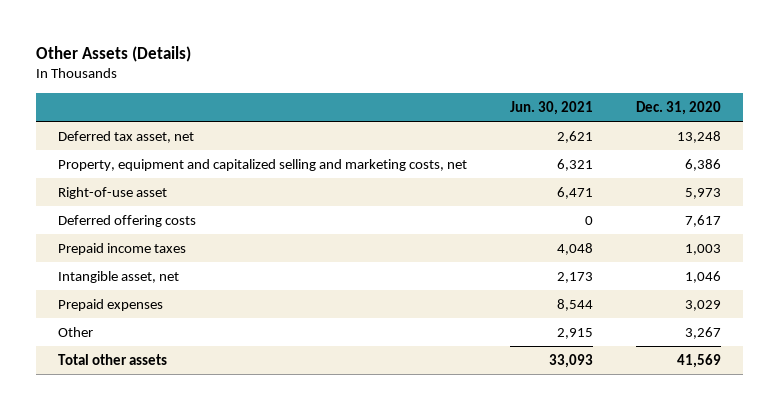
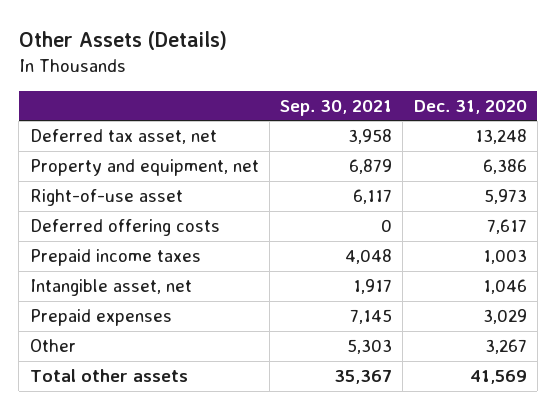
- | Jun. 30, 2021 | Dec. 31, 2020
+ | Sep. 30, 2021 | Dec. 31, 2020
- Property, equipment and capitalized selling and marketing costs, net | 6,321 | 6,386
+ Property and equipment, net | 6,879 | 6,386

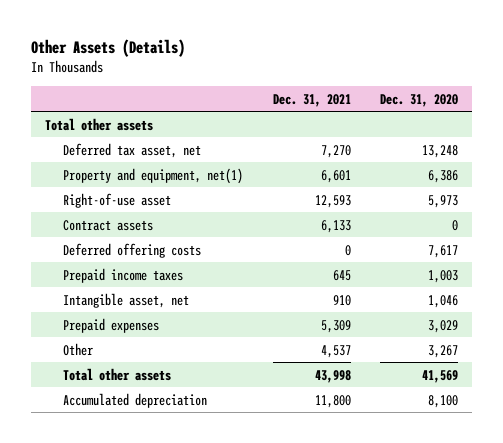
- | Sep. 30, 2021 | Dec. 31, 2020
+ | Dec. 31, 2021 | Dec. 31, 2020
+ Total other assets
- Property and equipment, net | 6,879 | 6,386
+ Property and equipment, net(1) | 6,601 | 6,386
+ Contract assets | 6,133 | 0
+ Accumulated depreciation | 11,800 | 8,100

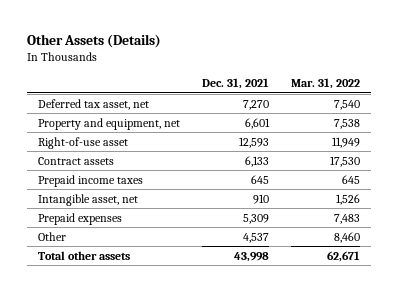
- | Dec. 31, 2021 | Dec. 31, 2020
+ | Dec. 31, 2021 | Mar. 31, 2022
- Total other assets
- Property and equipment, net(1) | 6,601 | 6,386
+ Property and equipment, net | 6,601 | 7,538
- Deferred offering costs | 0 | 7,617
- Accumulated depreciation | 11,800 | 8,100

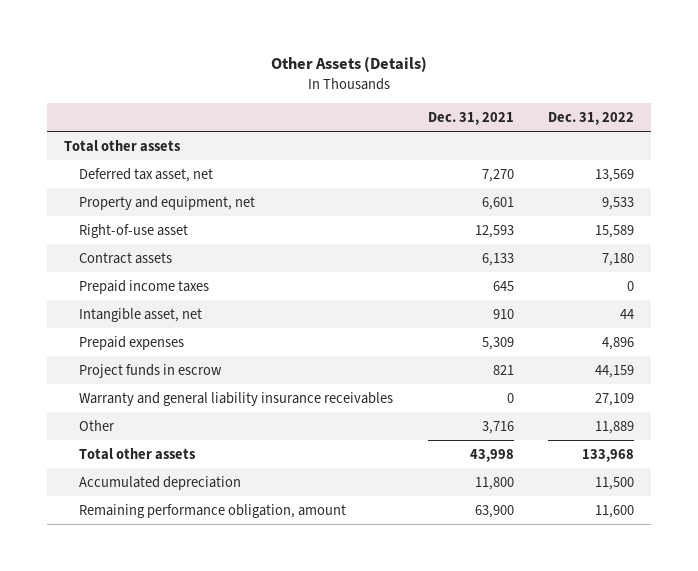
- | Dec. 31, 2021 | Mar. 31, 2022
+ | Dec. 31, 2021 | Dec. 31, 2022
+ Total other assets
- Other | 4,537 | 8,460
+ Project funds in escrow | 821 | 44,159
+ Warranty and general liability insurance receivables | 0 | 27,109
+ Other | 3,716 | 11,889
+ Accumulated depreciation | 11,800 | 11,500
+ Remaining performance obligation, amount | 63,900 | 11,600

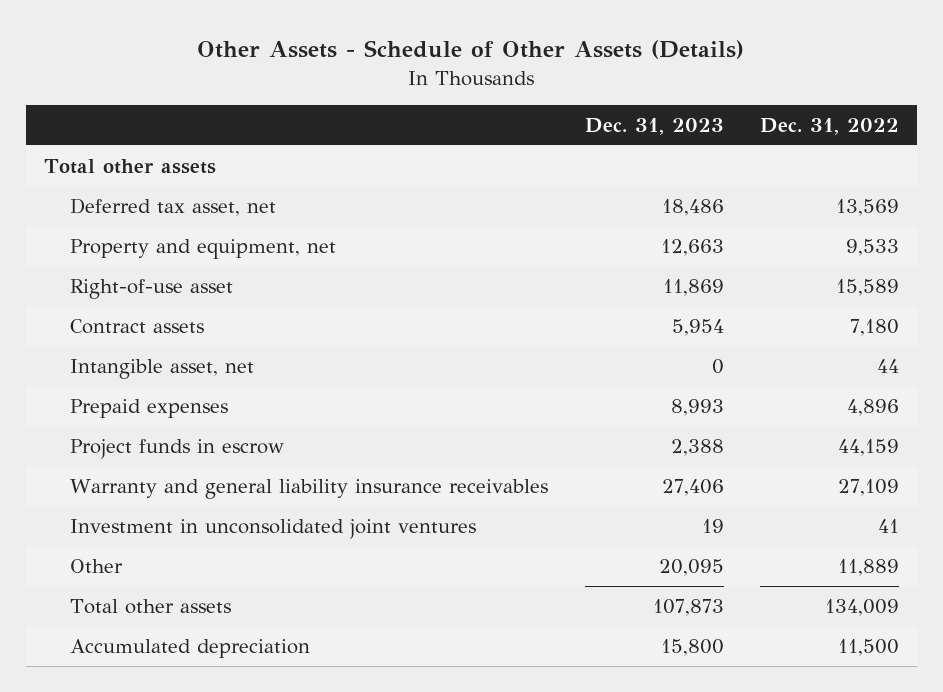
- Other Assets (Details)
+ Other Assets - Schedule of Other Assets (Details)
- | Dec. 31, 2021 | Dec. 31, 2022
+ | Dec. 31, 2023 | Dec. 31, 2022
- Prepaid income taxes | 645 | 0
+ Investment in unconsolidated joint ventures | 19 | 41
- Total other assets | 43,998 | 133,968
+ Total other assets | 107,873 | 134,009
- Remaining performance obligation, amount | 63,900 | 11,600

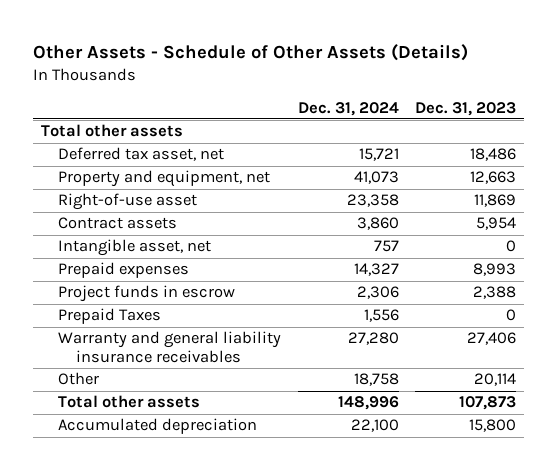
- | Dec. 31, 2023 | Dec. 31, 2022
+ | Dec. 31, 2024 | Dec. 31, 2023
+ Prepaid Taxes | 1,556 | 0
- Investment in unconsolidated joint ventures | 19 | 41
- Other | 20,095 | 11,889
+ Other | 18,758 | 20,114

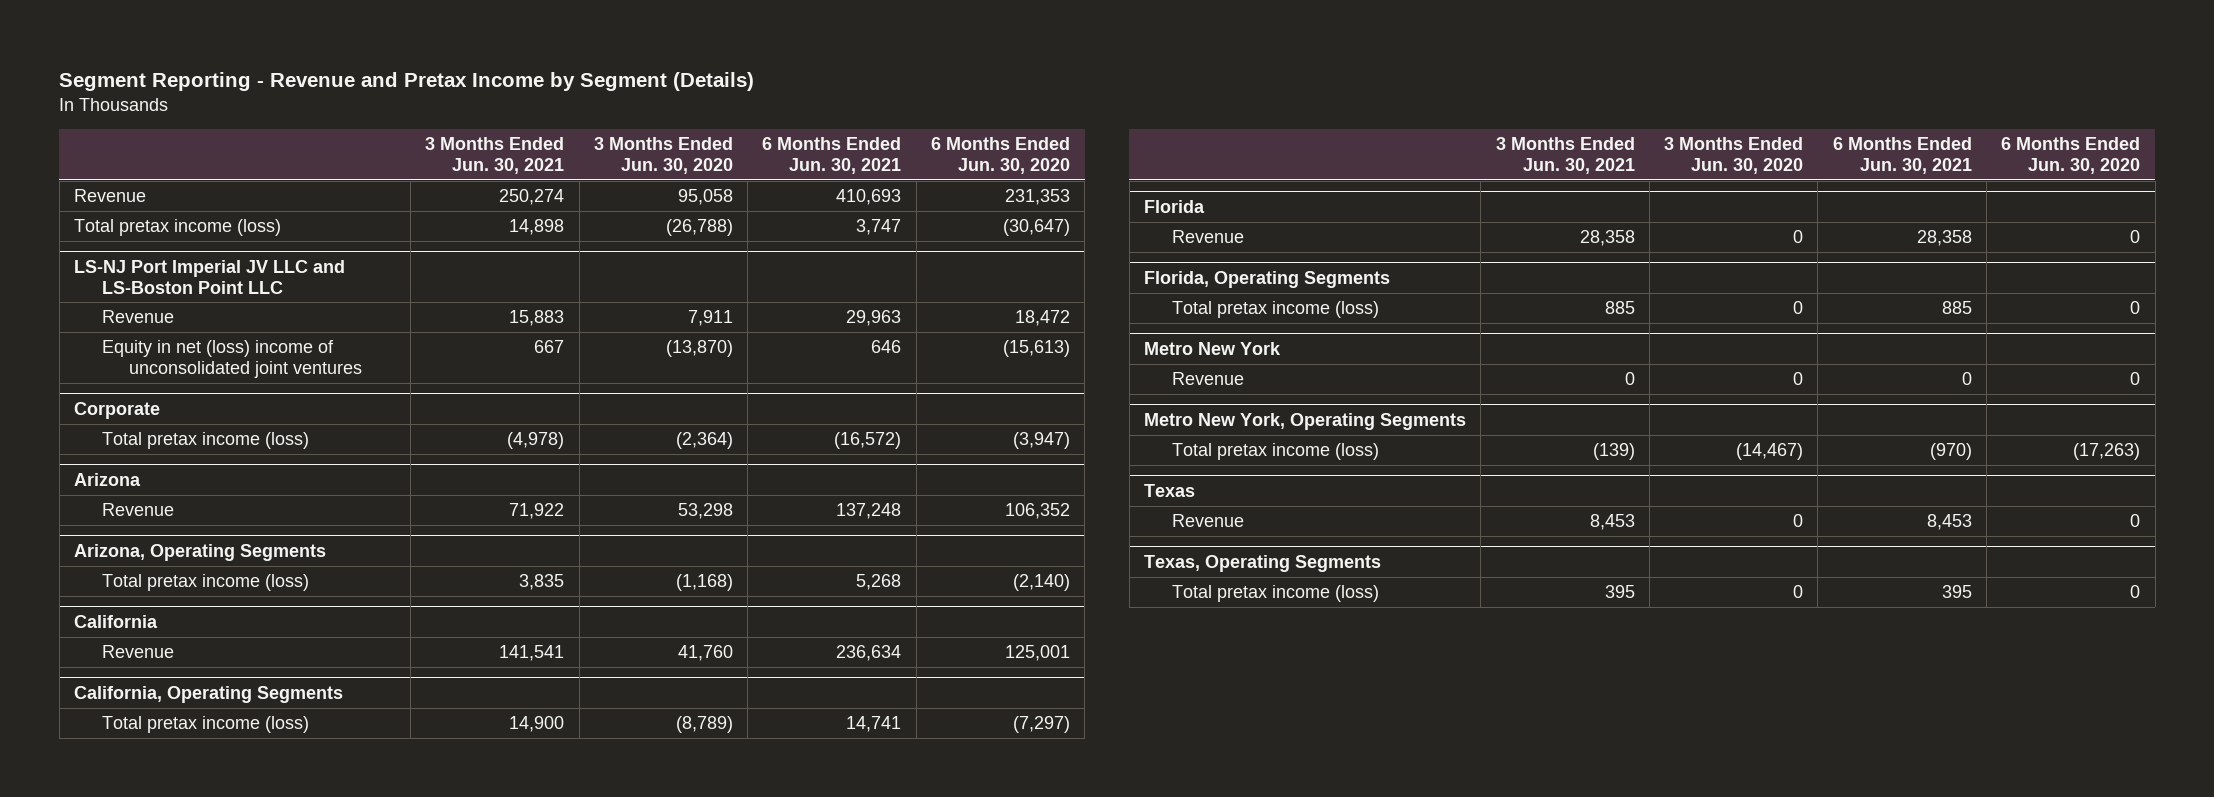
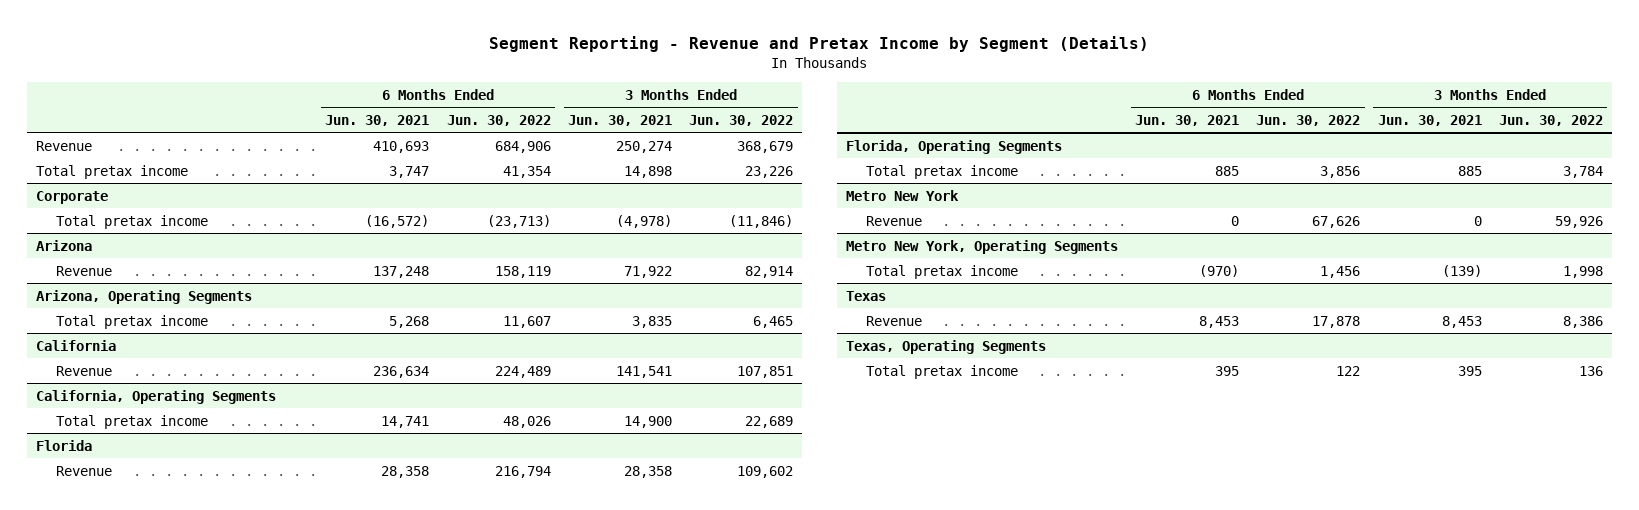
- | 3 Months Ended Jun. 30, 2021 | 3 Months Ended Jun. 30, 2020 | 6 Months Ended Jun. 30, 2021 | 6 Months Ended Jun. 30, 2020
+ | 6 Months Ended Jun. 30, 2021 | 6 Months Ended Jun. 30, 2022 | 3 Months Ended Jun. 30, 2021 | 3 Months Ended Jun. 30, 2022
- Total pretax income (loss) | 14,898 | (26,788) | 3,747 | (30,647)
- LS-NJ Port Imperial JV LLC and LS-Boston Point LLC
- Revenue | 15,883 | 7,911 | 29,963 | 18,472
- Equity in net (loss) income of unconsolidated joint ventures | 667 | (13,870) | 646 | (15,613)
+ Total pretax income | 3,747 | 41,354 | 14,898 | 23,226
@ Corporate
- Total pretax income (loss) | (4,978) | (2,364) | (16,572) | (3,947)
+ Total pretax income | (16,572) | (23,713) | (4,978) | (11,846)
@ Arizona, Operating Segments
- Total pretax income (loss) | 3,835 | (1,168) | 5,268 | (2,140)
+ Total pretax income | 5,268 | 11,607 | 3,835 | 6,465
@ California, Operating Segments
- Total pretax income (loss) | 14,900 | (8,789) | 14,741 | (7,297)
+ Total pretax income | 14,741 | 48,026 | 14,900 | 22,689
@ Florida, Operating Segments
- Total pretax income (loss) | 885 | 0 | 885 | 0
+ Total pretax income | 885 | 3,856 | 885 | 3,784
@ Metro New York, Operating Segments
- Total pretax income (loss) | (139) | (14,467) | (970) | (17,263)
+ Total pretax income | (970) | 1,456 | (139) | 1,998
@ Texas, Operating Segments
- Total pretax income (loss) | 395 | 0 | 395 | 0
+ Total pretax income | 395 | 122 | 395 | 136

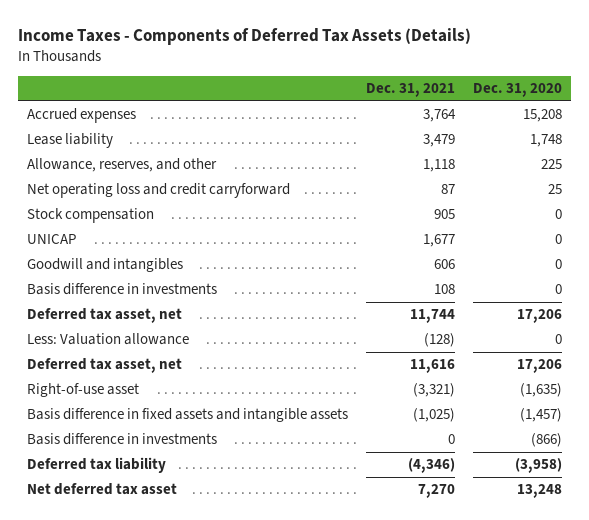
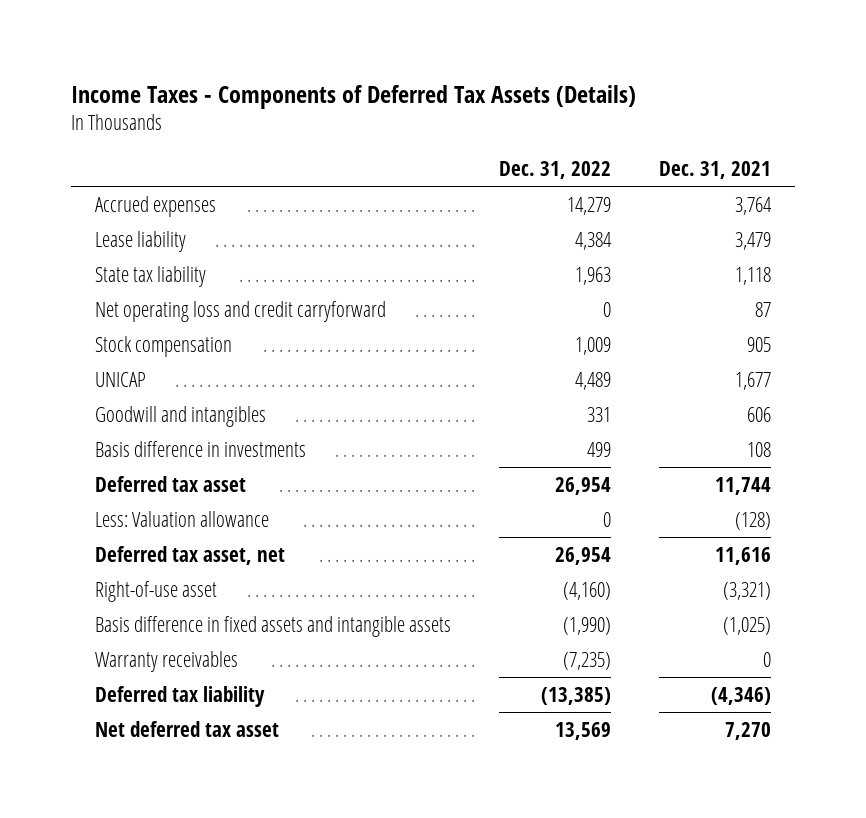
- | Dec. 31, 2021 | Dec. 31, 2020
+ | Dec. 31, 2022 | Dec. 31, 2021
- Allowance, reserves, and other | 1,118 | 225
+ State tax liability | 1,963 | 1,118
- Deferred tax asset, net | 11,744 | 17,206
+ Deferred tax asset | 26,954 | 11,744
- Basis difference in investments | 0 | (866)
+ Warranty receivables | (7,235) | 0

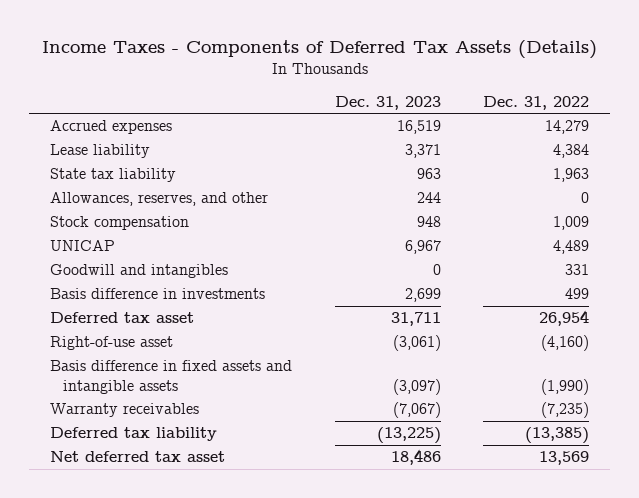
- | Dec. 31, 2022 | Dec. 31, 2021
+ | Dec. 31, 2023 | Dec. 31, 2022
- Net operating loss and credit carryforward | 0 | 87
+ Allowances, reserves, and other | 244 | 0
- Less: Valuation allowance | 0 | (128)
- Deferred tax asset, net | 26,954 | 11,616

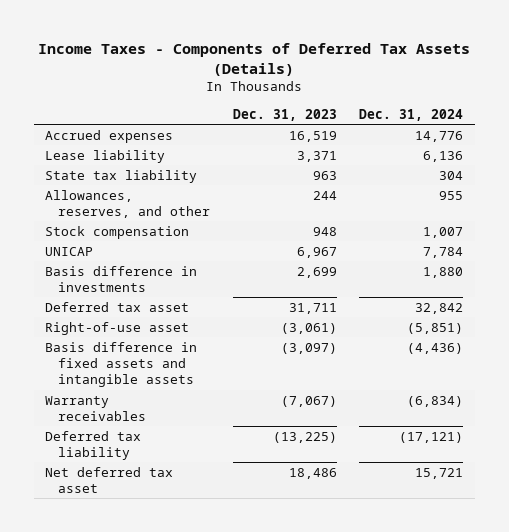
- | Dec. 31, 2023 | Dec. 31, 2022
+ | Dec. 31, 2023 | Dec. 31, 2024
- Goodwill and intangibles | 0 | 331

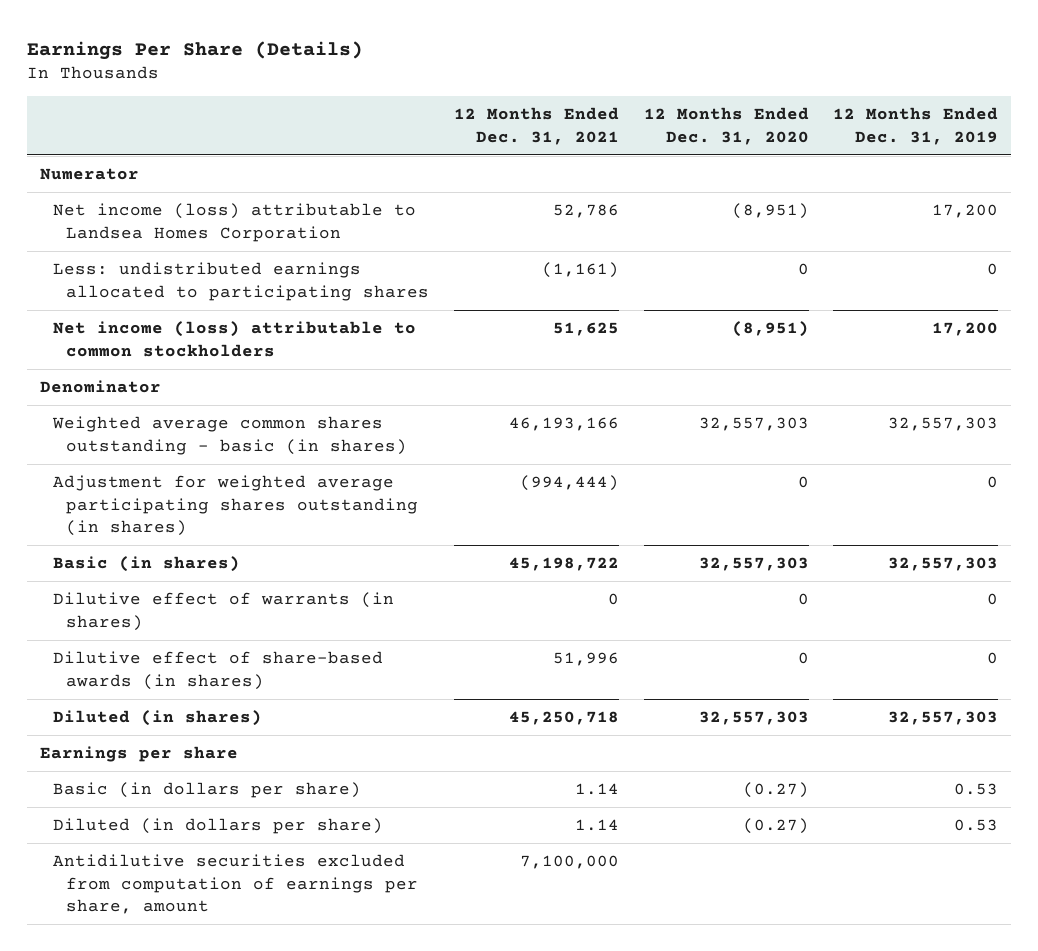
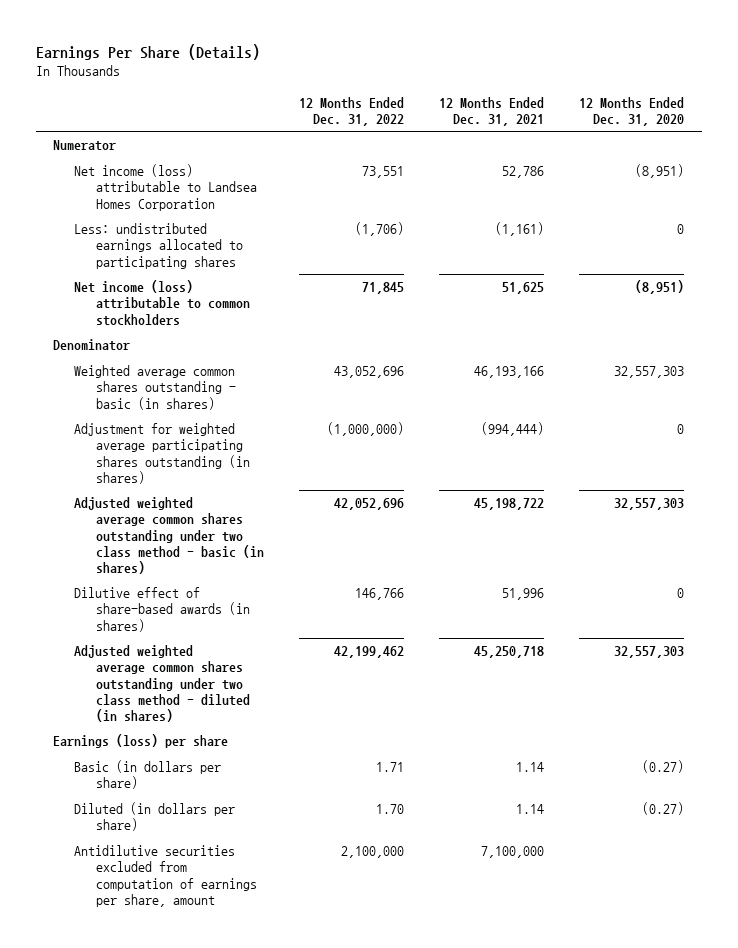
- | 12 Months Ended Dec. 31, 2021 | 12 Months Ended Dec. 31, 2020 | 12 Months Ended Dec. 31, 2019
+ | 12 Months Ended Dec. 31, 2022 | 12 Months Ended Dec. 31, 2021 | 12 Months Ended Dec. 31, 2020
- Basic (in shares) | 45,198,722 | 32,557,303 | 32,557,303
- Dilutive effect of warrants (in shares) | 0 | 0 | 0
+ Adjusted weighted average common shares outstanding under two class method - basic (in shares) | 42,052,696 | 45,198,722 | 32,557,303
- Diluted (in shares) | 45,250,718 | 32,557,303 | 32,557,303
- Earnings per share
+ Adjusted weighted average common shares outstanding under two class method - diluted (in shares) | 42,199,462 | 45,250,718 | 32,557,303
+ Earnings (loss) per share

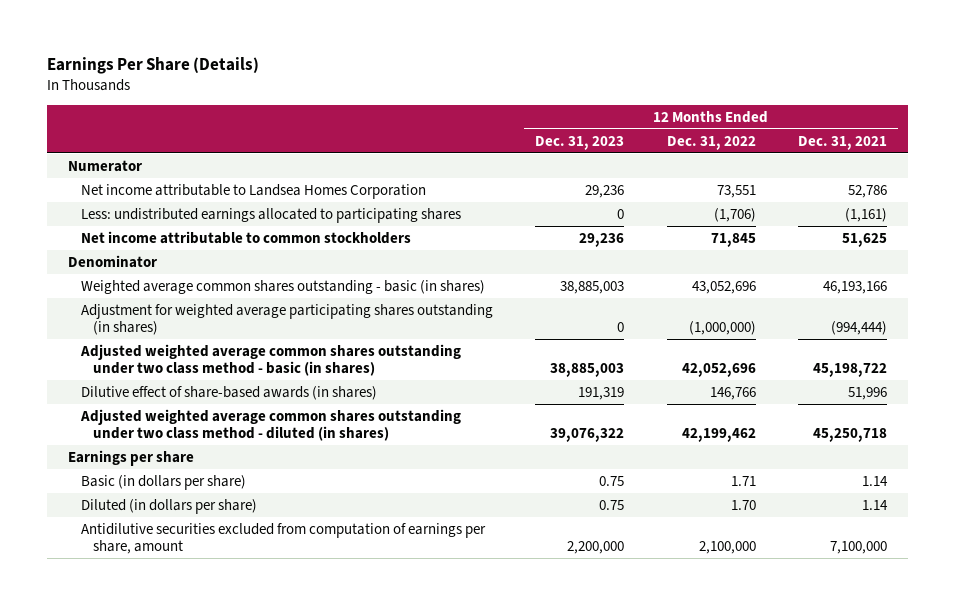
- | 12 Months Ended Dec. 31, 2022 | 12 Months Ended Dec. 31, 2021 | 12 Months Ended Dec. 31, 2020
+ | 12 Months Ended Dec. 31, 2023 | 12 Months Ended Dec. 31, 2022 | 12 Months Ended Dec. 31, 2021
- Net income (loss) attributable to Landsea Homes Corporation | 73,551 | 52,786 | (8,951)
+ Net income attributable to Landsea Homes Corporation | 29,236 | 73,551 | 52,786
- Net income (loss) attributable to common stockholders | 71,845 | 51,625 | (8,951)
+ Net income attributable to common stockholders | 29,236 | 71,845 | 51,625
- Earnings (loss) per share
+ Earnings per share

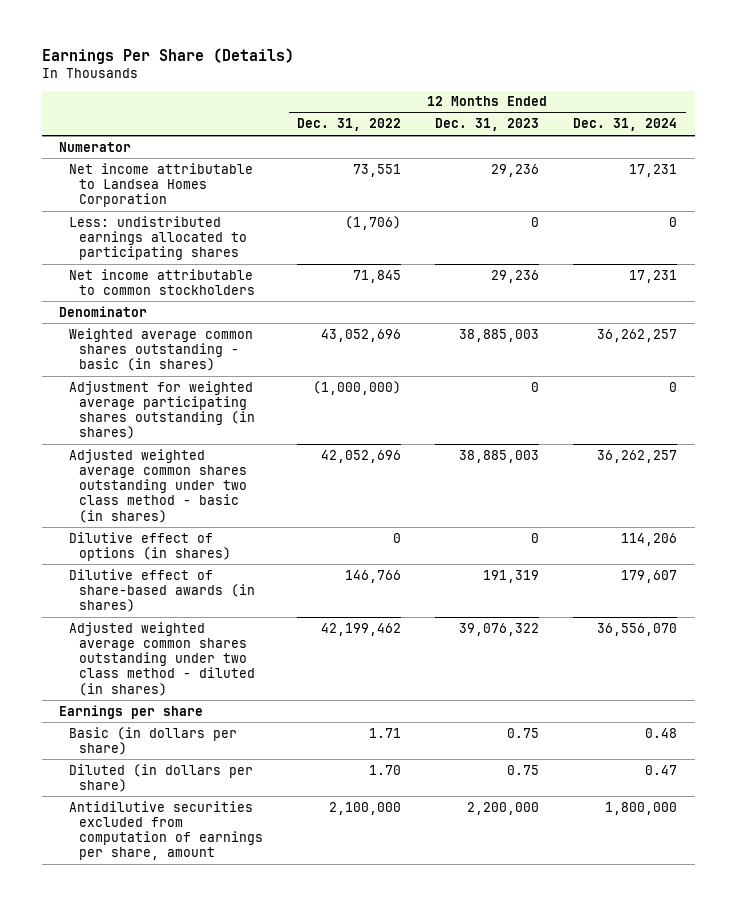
- | 12 Months Ended Dec. 31, 2023 | 12 Months Ended Dec. 31, 2022 | 12 Months Ended Dec. 31, 2021
+ | 12 Months Ended Dec. 31, 2022 | 12 Months Ended Dec. 31, 2023 | 12 Months Ended Dec. 31, 2024
+ Dilutive effect of options (in shares) | 0 | 0 | 114,206

